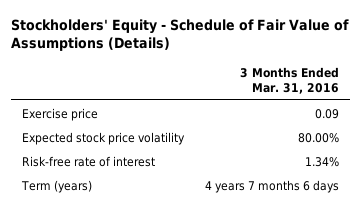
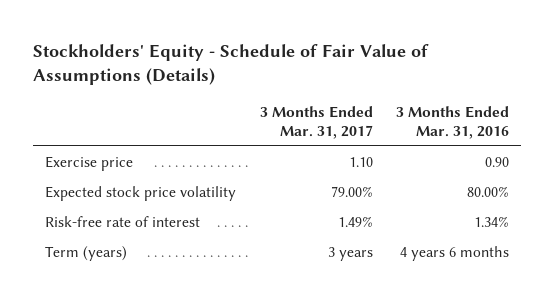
- | 3 Months Ended Mar. 31, 2016
+ | 3 Months Ended Mar. 31, 2017 | 3 Months Ended Mar. 31, 2016
- Exercise price | 0.09
+ Exercise price | 1.10 | 0.90
- Term (years) | 4 years 7 months 6 days
+ Term (years) | 3 years | 4 years 6 months

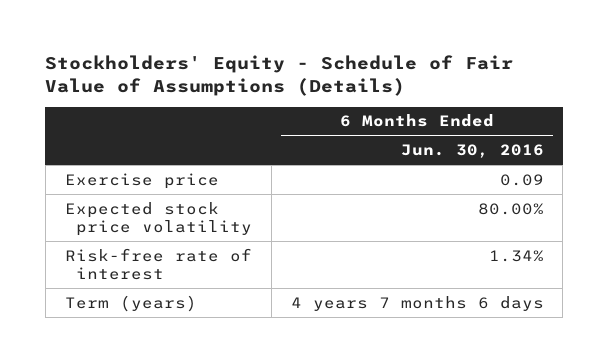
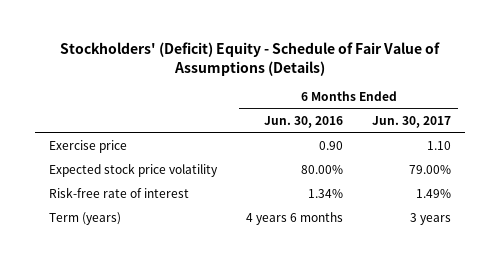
- Stockholders' Equity - Schedule of Fair Value of Assumptions (Details)
+ Stockholders' (Deficit) Equity - Schedule of Fair Value of Assumptions (Details)
- | 6 Months Ended Jun. 30, 2016
+ | 6 Months Ended Jun. 30, 2016 | 6 Months Ended Jun. 30, 2017
- Exercise price | 0.09
+ Exercise price | 0.90 | 1.10
- Term (years) | 4 years 7 months 6 days
+ Term (years) | 4 years 6 months | 3 years

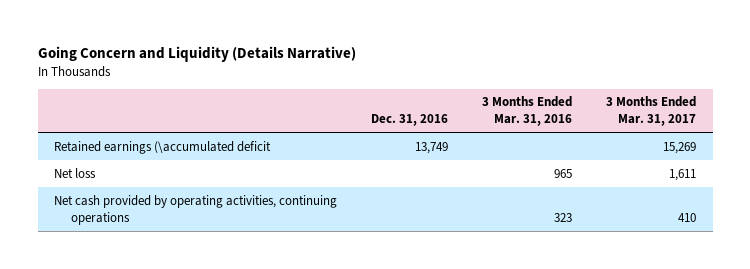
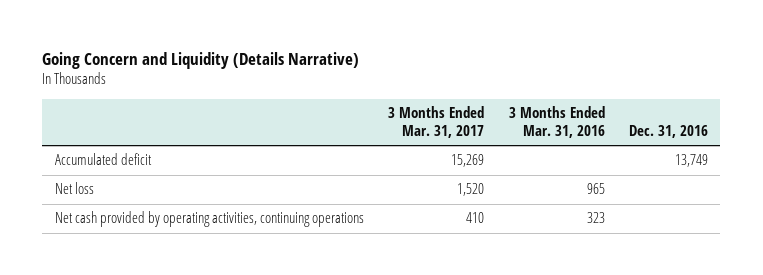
- | Dec. 31, 2016 | 3 Months Ended Mar. 31, 2016 | 3 Months Ended Mar. 31, 2017
+ | 3 Months Ended Mar. 31, 2017 | 3 Months Ended Mar. 31, 2016 | Dec. 31, 2016
- Retained earnings (\accumulated deficit | 13,749 | | 15,269
- Net loss | | 965 | 1,611
+ Accumulated deficit | 15,269 | | 13,749
+ Net loss | 1,520 | 965 |

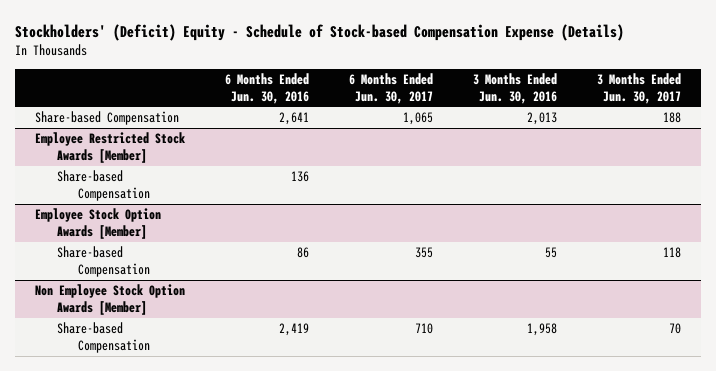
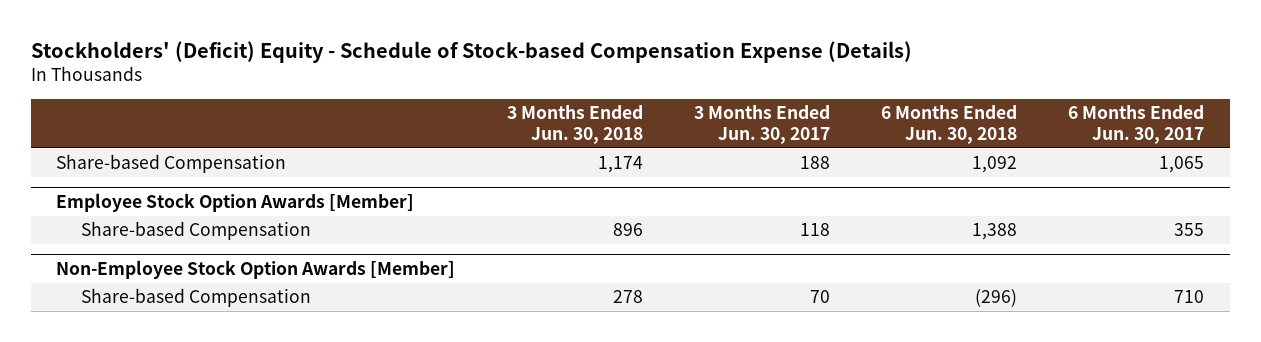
- | 6 Months Ended Jun. 30, 2016 | 6 Months Ended Jun. 30, 2017 | 3 Months Ended Jun. 30, 2016 | 3 Months Ended Jun. 30, 2017
+ | 3 Months Ended Jun. 30, 2018 | 3 Months Ended Jun. 30, 2017 | 6 Months Ended Jun. 30, 2018 | 6 Months Ended Jun. 30, 2017
- Employee Restricted Stock Awards [Member]
- Share-based Compensation | 136 | | |
- Non Employee Stock Option Awards [Member]
+ Non-Employee Stock Option Awards [Member]

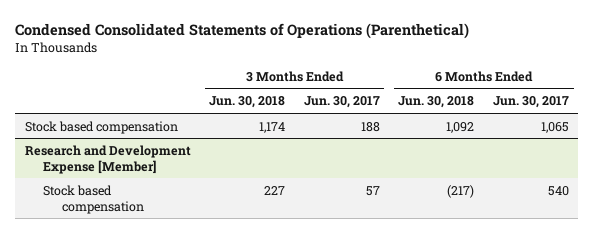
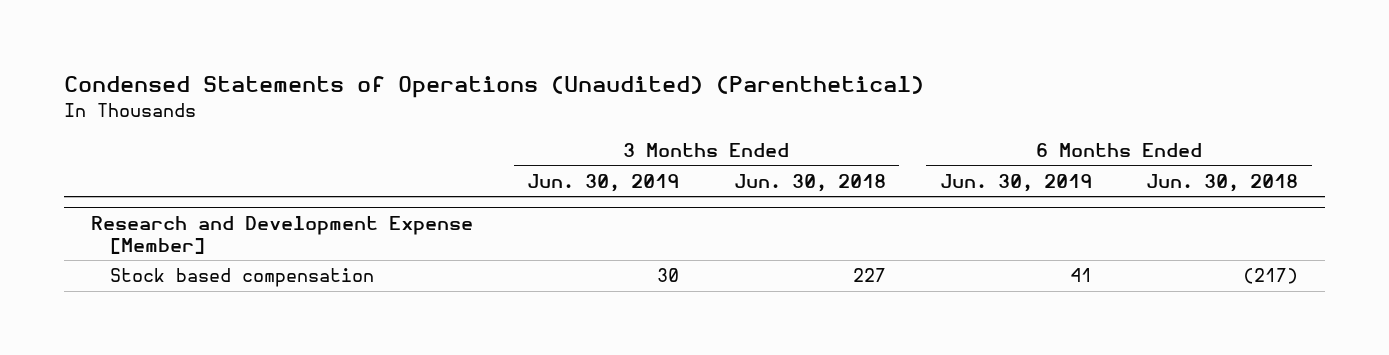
- Condensed Consolidated Statements of Operations (Parenthetical)
+ Condensed Statements of Operations (Unaudited) (Parenthetical)
- | 3 Months Ended Jun. 30, 2018 | 3 Months Ended Jun. 30, 2017 | 6 Months Ended Jun. 30, 2018 | 6 Months Ended Jun. 30, 2017
+ | 3 Months Ended Jun. 30, 2019 | 3 Months Ended Jun. 30, 2018 | 6 Months Ended Jun. 30, 2019 | 6 Months Ended Jun. 30, 2018
- Stock based compensation | 1,174 | 188 | 1,092 | 1,065

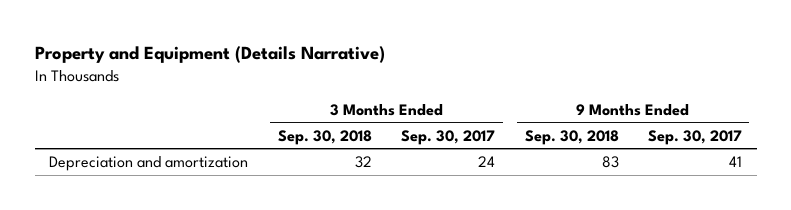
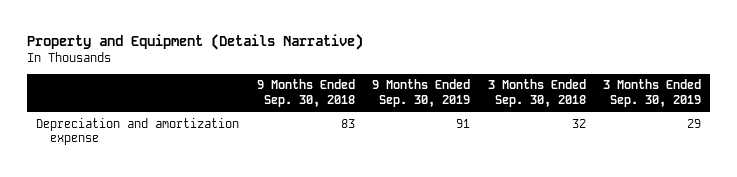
- | 3 Months Ended Sep. 30, 2018 | 3 Months Ended Sep. 30, 2017 | 9 Months Ended Sep. 30, 2018 | 9 Months Ended Sep. 30, 2017
+ | 9 Months Ended Sep. 30, 2018 | 9 Months Ended Sep. 30, 2019 | 3 Months Ended Sep. 30, 2018 | 3 Months Ended Sep. 30, 2019
- Depreciation and amortization | 32 | 24 | 83 | 41
+ Depreciation and amortization expense | 83 | 91 | 32 | 29

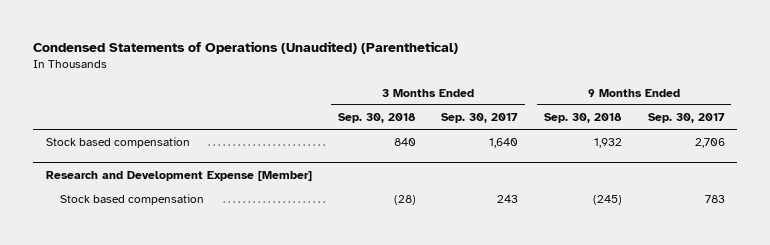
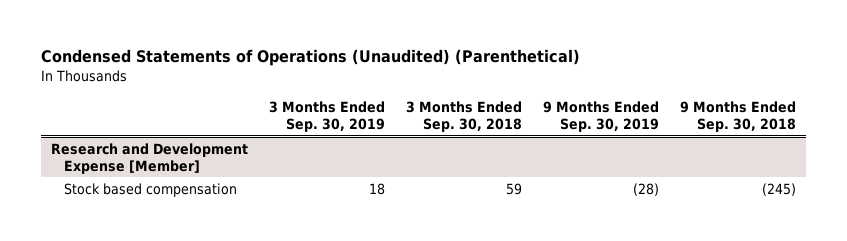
- | 3 Months Ended Sep. 30, 2018 | 3 Months Ended Sep. 30, 2017 | 9 Months Ended Sep. 30, 2018 | 9 Months Ended Sep. 30, 2017
+ | 3 Months Ended Sep. 30, 2019 | 3 Months Ended Sep. 30, 2018 | 9 Months Ended Sep. 30, 2019 | 9 Months Ended Sep. 30, 2018
- Stock based compensation | 840 | 1,640 | 1,932 | 2,706
@ Research and Development Expense [Member]
- Stock based compensation | (28) | 243 | (245) | 783
+ Stock based compensation | 18 | 59 | (28) | (245)

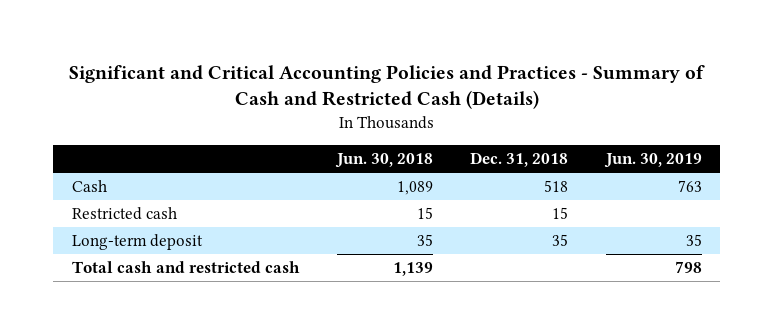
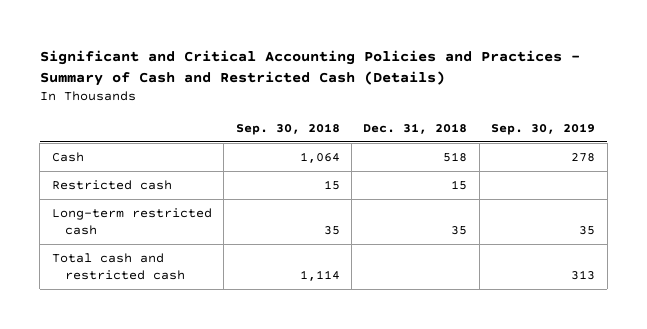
- | Jun. 30, 2018 | Dec. 31, 2018 | Jun. 30, 2019
+ | Sep. 30, 2018 | Dec. 31, 2018 | Sep. 30, 2019
- Long-term deposit | 35 | 35 | 35
+ Long-term restricted cash | 35 | 35 | 35

